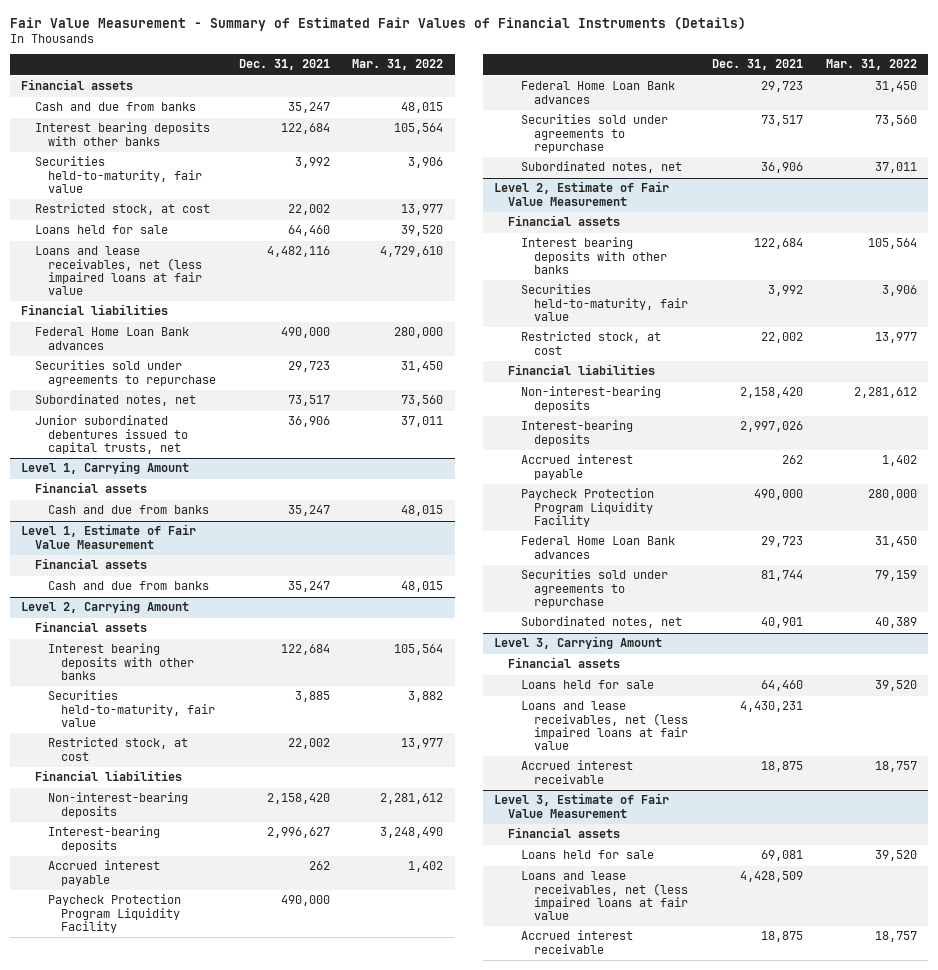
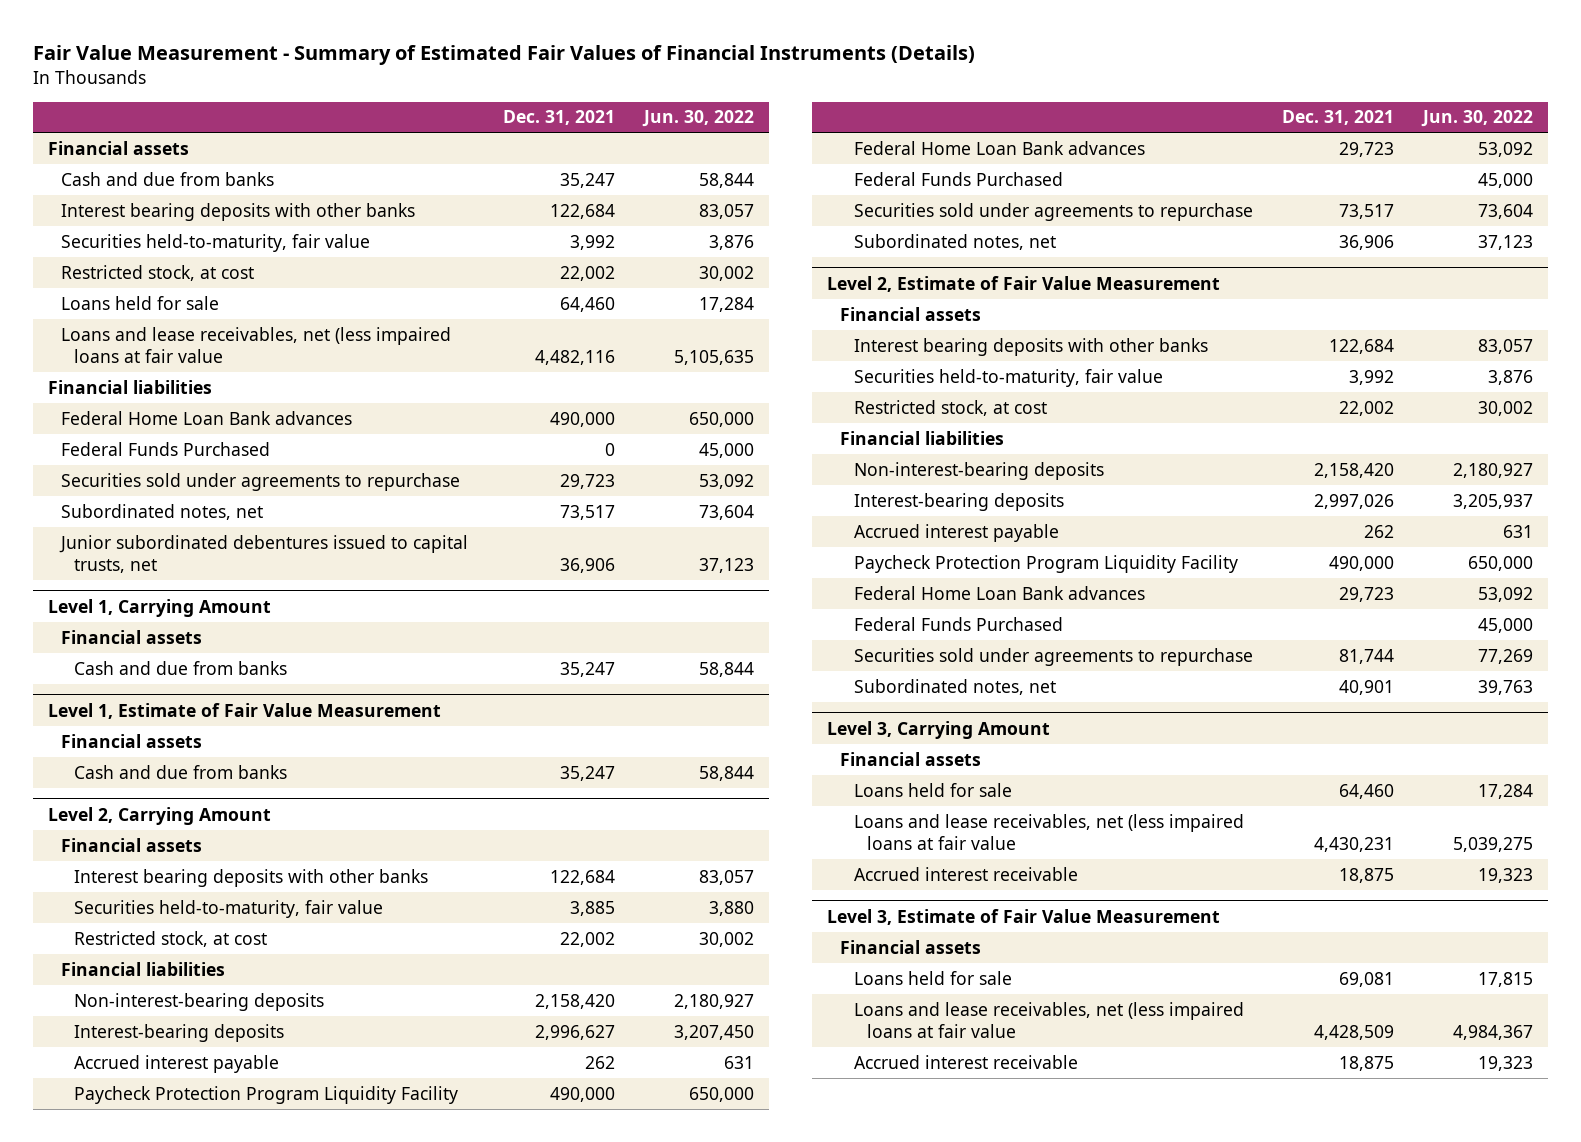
- | Dec. 31, 2021 | Mar. 31, 2022
+ | Dec. 31, 2021 | Jun. 30, 2022
+ Federal Funds Purchased | 0 | 45,000
@ Level 2, Carrying Amount
+ Federal Funds Purchased | | 45,000
@ Level 2, Estimate of Fair Value Measurement
+ Federal Funds Purchased | | 45,000

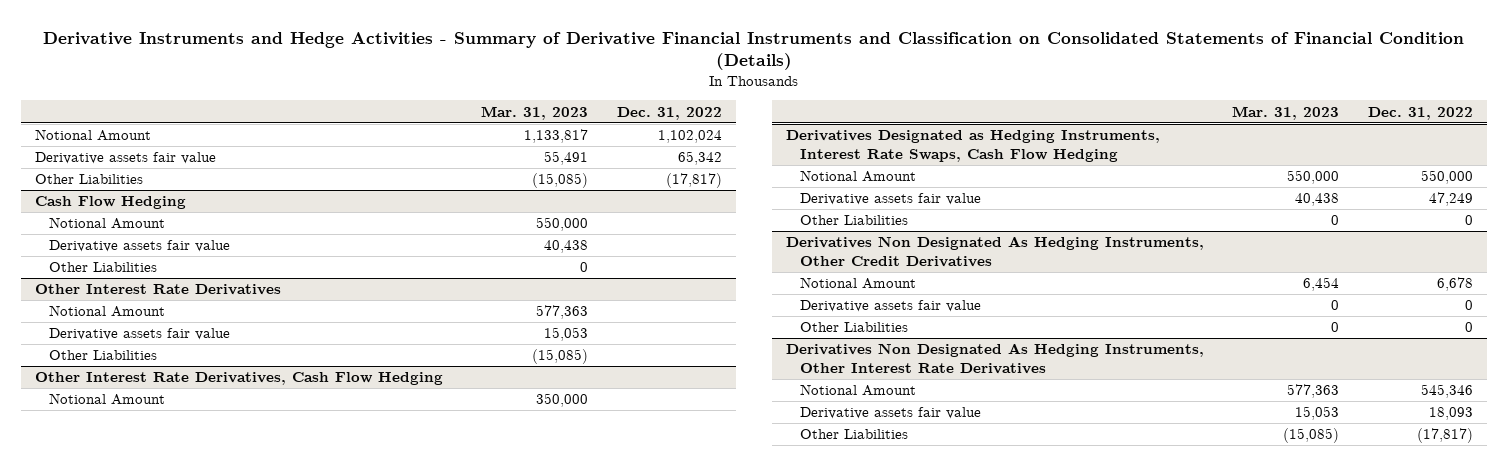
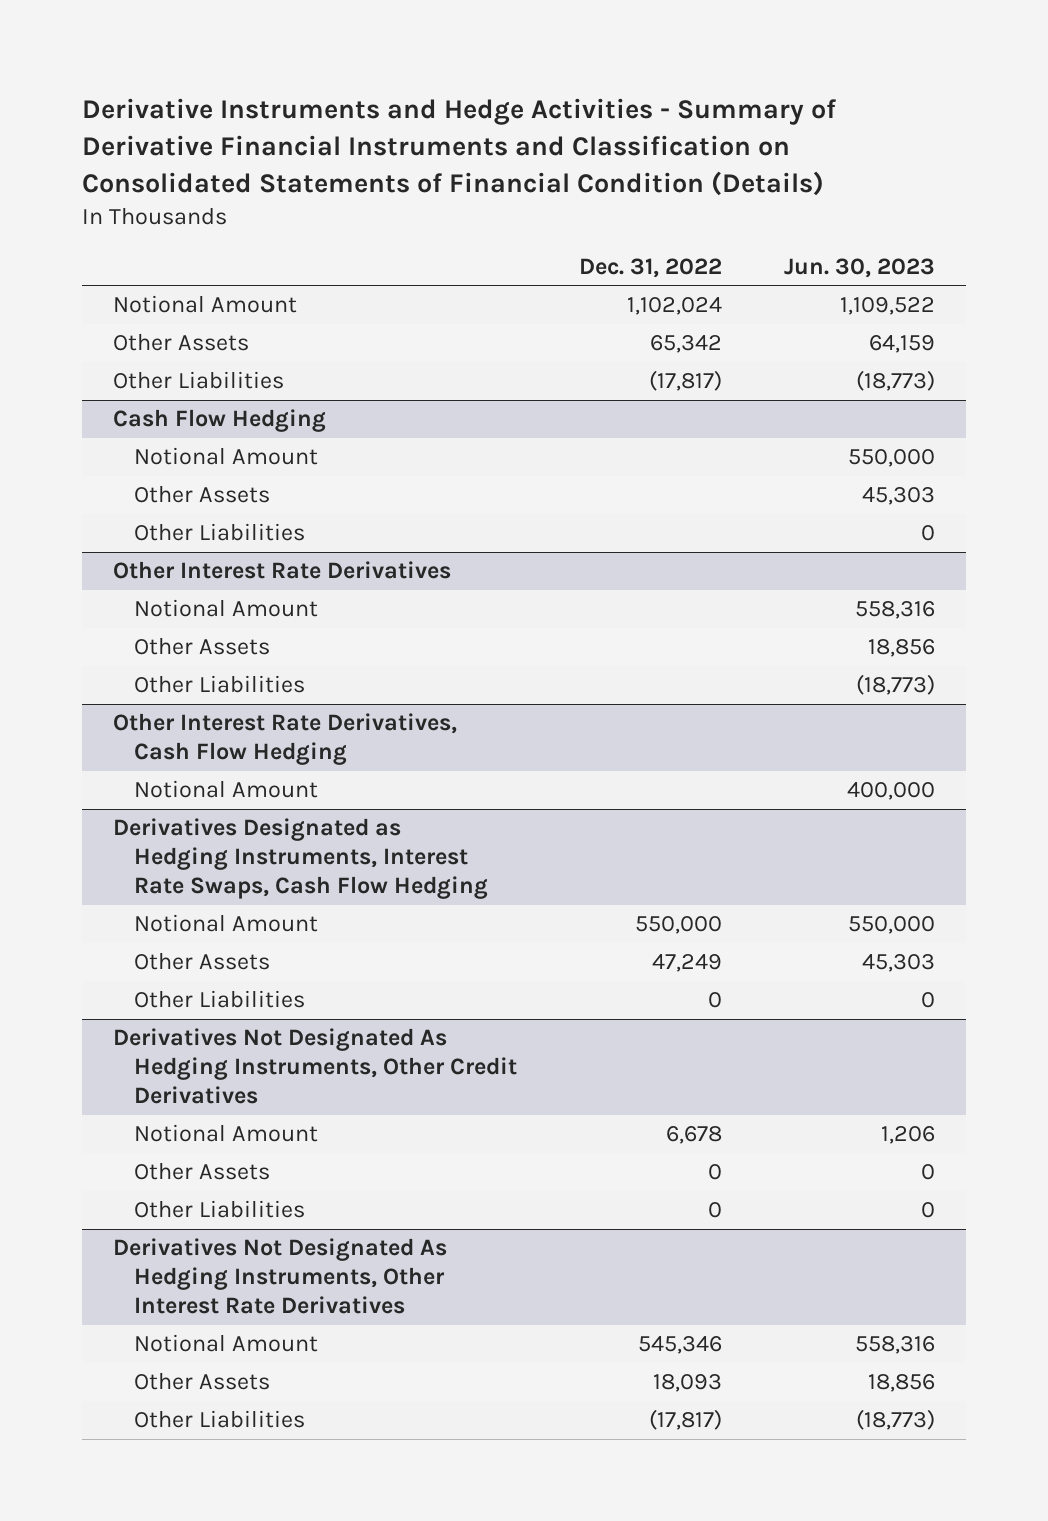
- | Mar. 31, 2023 | Dec. 31, 2022
+ | Dec. 31, 2022 | Jun. 30, 2023
- Derivative assets fair value | 55,491 | 65,342
+ Other Assets | 65,342 | 64,159
@ Cash Flow Hedging
- Derivative assets fair value | 40,438 |
+ Other Assets | | 45,303
@ Other Interest Rate Derivatives
- Derivative assets fair value | 15,053 |
+ Other Assets | | 18,856
@ Derivatives Designated as Hedging Instruments, Interest Rate Swaps, Cash Flow Hedging
- Derivative assets fair value | 40,438 | 47,249
+ Other Assets | 47,249 | 45,303
- Derivatives Non Designated As Hedging Instruments, Other Credit Derivatives
+ Derivatives Not Designated As Hedging Instruments, Other Credit Derivatives
- Derivative assets fair value | 0 | 0
+ Other Assets | 0 | 0
- Derivatives Non Designated As Hedging Instruments, Other Interest Rate Derivatives
+ Derivatives Not Designated As Hedging Instruments, Other Interest Rate Derivatives
- Derivative assets fair value | 15,053 | 18,093
+ Other Assets | 18,093 | 18,856

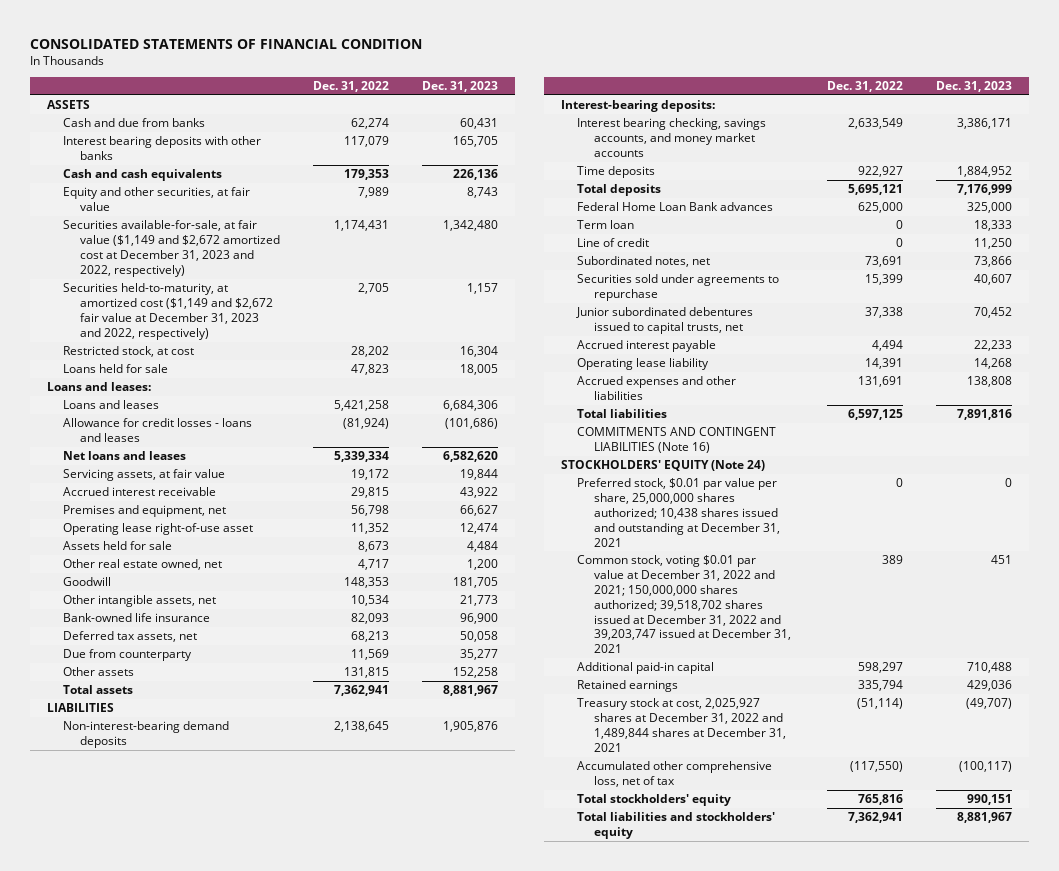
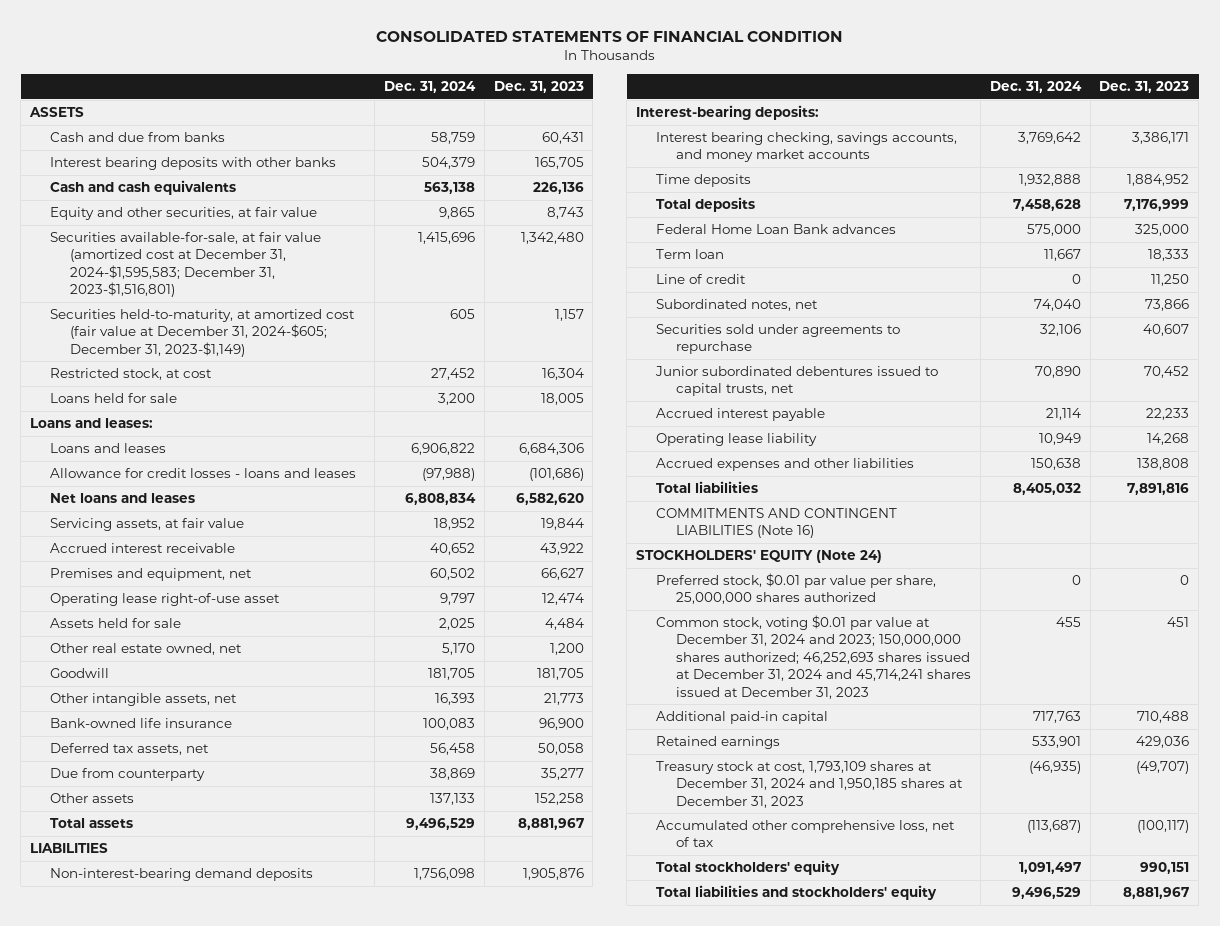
- | Dec. 31, 2022 | Dec. 31, 2023
+ | Dec. 31, 2024 | Dec. 31, 2023
- Securities available-for-sale, at fair value ($1,149 and $2,672 amortized cost at December 31, 2023 and 2022, respectively) | 1,174,431 | 1,342,480
- Securities held-to-maturity, at amortized cost ($1,149 and $2,672 fair value at December 31, 2023 and 2022, respectively) | 2,705 | 1,157
+ Securities available-for-sale, at fair value (amortized cost at December 31, 2024-$1,595,583; December 31, 2023-$1,516,801) | 1,415,696 | 1,342,480
+ Securities held-to-maturity, at amortized cost (fair value at December 31, 2024-$605; December 31, 2023-$1,149) | 605 | 1,157
- Preferred stock, $0.01 par value per share, 25,000,000 shares authorized; 10,438 shares issued and outstanding at December 31, 2021 | 0 | 0
- Common stock, voting $0.01 par value at December 31, 2022 and 2021; 150,000,000 shares authorized; 39,518,702 shares issued at December 31, 2022 and 39,203,747 issued at December 31, 2021 | 389 | 451
+ Preferred stock, $0.01 par value per share, 25,000,000 shares authorized | 0 | 0
+ Common stock, voting $0.01 par value at December 31, 2024 and 2023; 150,000,000 shares authorized; 46,252,693 shares issued at December 31, 2024 and 45,714,241 shares issued at December 31, 2023 | 455 | 451
- Treasury stock at cost, 2,025,927 shares at December 31, 2022 and 1,489,844 shares at December 31, 2021 | (51,114) | (49,707)
+ Treasury stock at cost, 1,793,109 shares at December 31, 2024 and 1,950,185 shares at December 31, 2023 | (46,935) | (49,707)

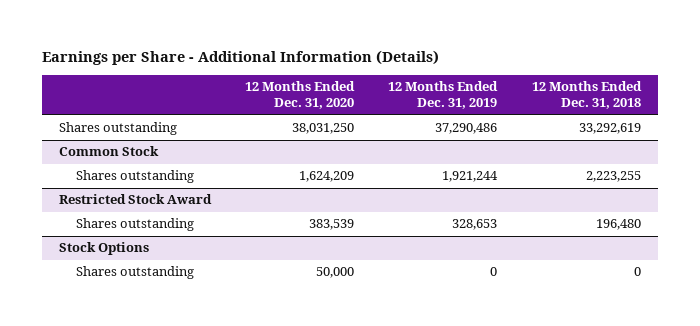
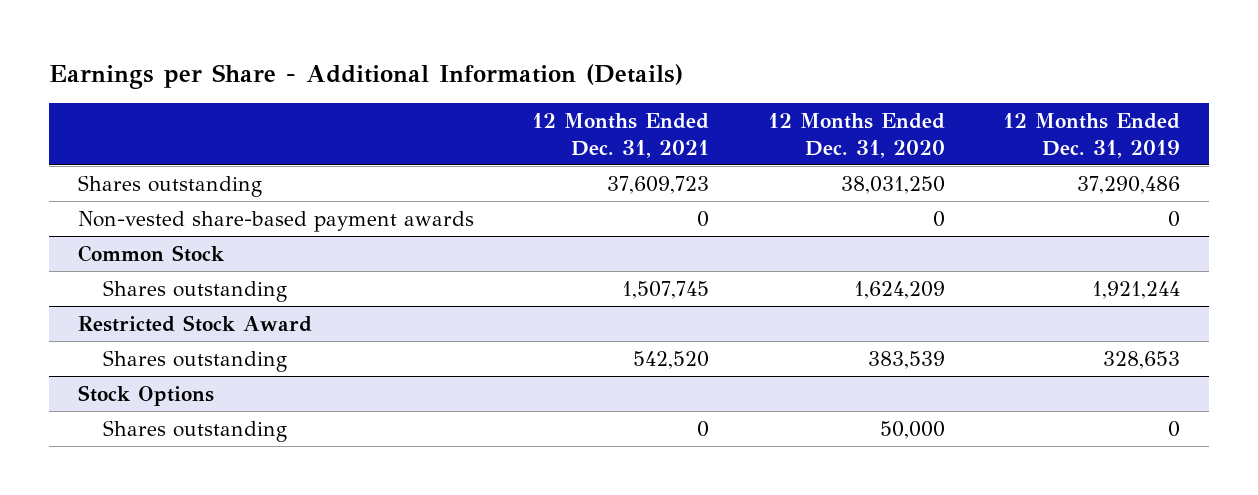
- | 12 Months Ended Dec. 31, 2020 | 12 Months Ended Dec. 31, 2019 | 12 Months Ended Dec. 31, 2018
+ | 12 Months Ended Dec. 31, 2021 | 12 Months Ended Dec. 31, 2020 | 12 Months Ended Dec. 31, 2019
+ Non-vested share-based payment awards | 0 | 0 | 0

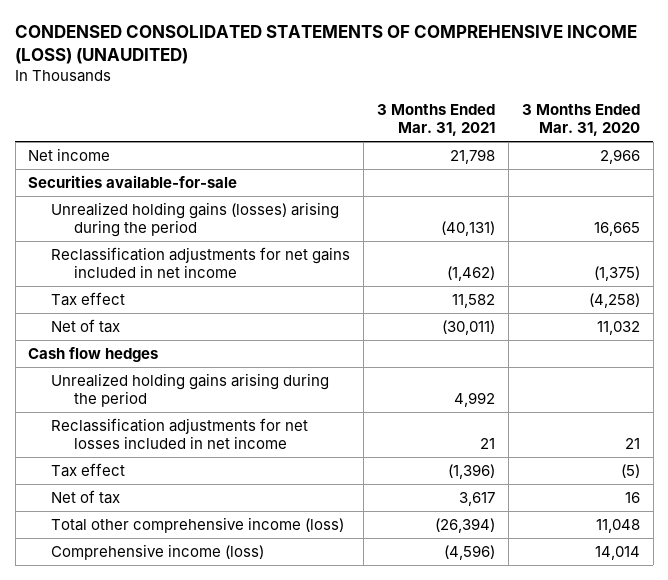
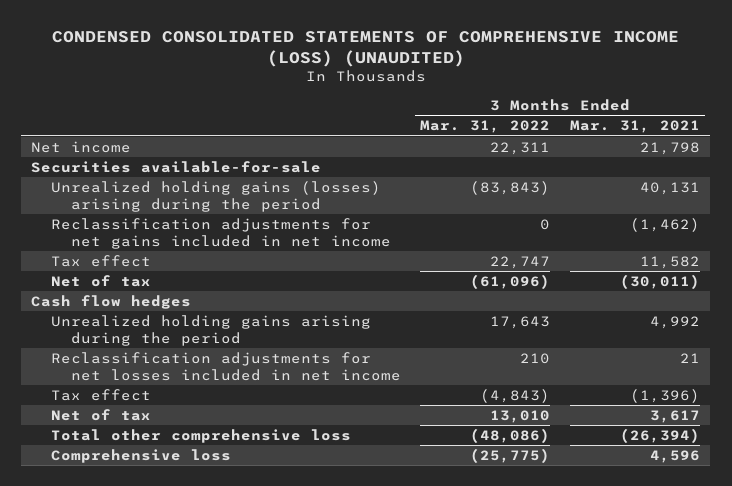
- | 3 Months Ended Mar. 31, 2021 | 3 Months Ended Mar. 31, 2020
+ | 3 Months Ended Mar. 31, 2022 | 3 Months Ended Mar. 31, 2021
- Unrealized holding gains (losses) arising during the period | (40,131) | 16,665
+ Unrealized holding gains (losses) arising during the period | (83,843) | 40,131
- Total other comprehensive income (loss) | (26,394) | 11,048
- Comprehensive income (loss) | (4,596) | 14,014
+ Total other comprehensive loss | (48,086) | (26,394)
+ Comprehensive loss | (25,775) | 4,596

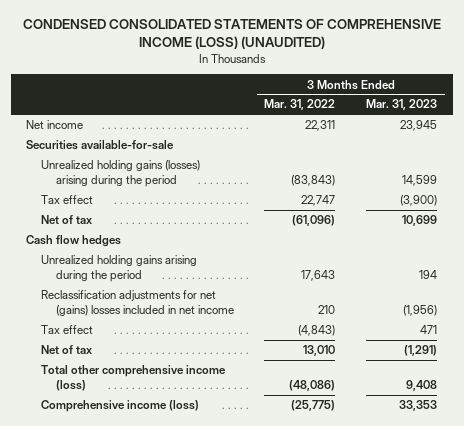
- | 3 Months Ended Mar. 31, 2022 | 3 Months Ended Mar. 31, 2021
+ | 3 Months Ended Mar. 31, 2022 | 3 Months Ended Mar. 31, 2023
- Reclassification adjustments for net gains included in net income | 0 | (1,462)
- Reclassification adjustments for net losses included in net income | 210 | 21
+ Reclassification adjustments for net (gains) losses included in net income | 210 | (1,956)
- Total other comprehensive loss | (48,086) | (26,394)
- Comprehensive loss | (25,775) | 4,596
+ Total other comprehensive income (loss) | (48,086) | 9,408
+ Comprehensive income (loss) | (25,775) | 33,353

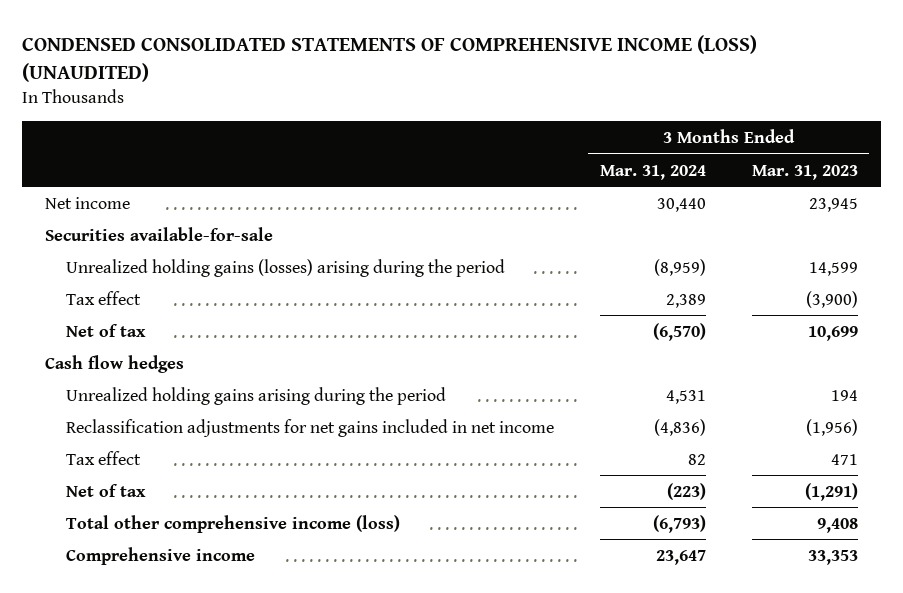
- | 3 Months Ended Mar. 31, 2022 | 3 Months Ended Mar. 31, 2023
+ | 3 Months Ended Mar. 31, 2024 | 3 Months Ended Mar. 31, 2023
- Reclassification adjustments for net (gains) losses included in net income | 210 | (1,956)
+ Reclassification adjustments for net gains included in net income | (4,836) | (1,956)
- Comprehensive income (loss) | (25,775) | 33,353
+ Comprehensive income | 23,647 | 33,353

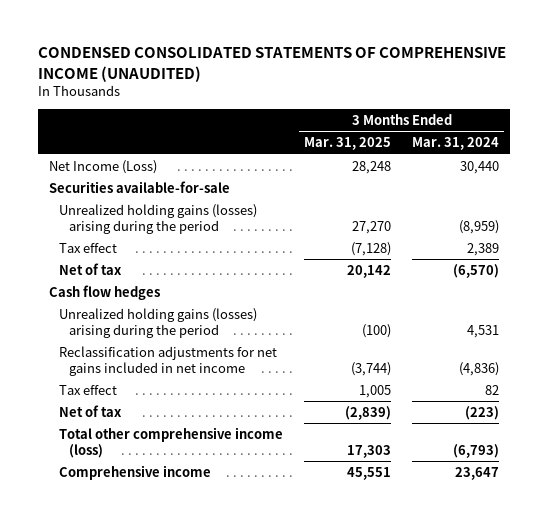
- CONDENSED CONSOLIDATED STATEMENTS OF COMPREHENSIVE INCOME (LOSS) (UNAUDITED)
+ CONDENSED CONSOLIDATED STATEMENTS OF COMPREHENSIVE INCOME (UNAUDITED)
- | 3 Months Ended Mar. 31, 2024 | 3 Months Ended Mar. 31, 2023
+ | 3 Months Ended Mar. 31, 2025 | 3 Months Ended Mar. 31, 2024
- Net income | 30,440 | 23,945
+ Net Income (Loss) | 28,248 | 30,440
- Unrealized holding gains arising during the period | 4,531 | 194
+ Unrealized holding gains (losses) arising during the period | (100) | 4,531

